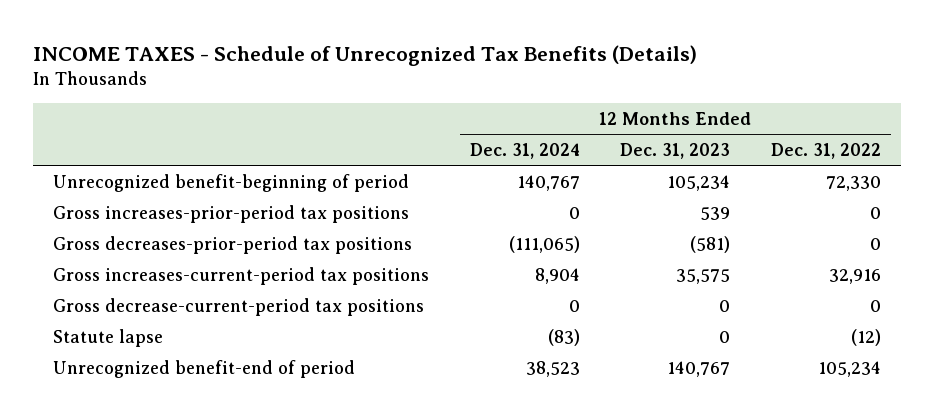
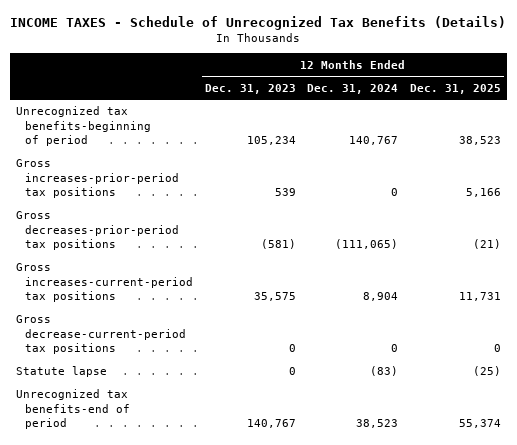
- | 12 Months Ended Dec. 31, 2024 | 12 Months Ended Dec. 31, 2023 | 12 Months Ended Dec. 31, 2022
+ | 12 Months Ended Dec. 31, 2023 | 12 Months Ended Dec. 31, 2024 | 12 Months Ended Dec. 31, 2025
- Unrecognized benefit-beginning of period | 140,767 | 105,234 | 72,330
+ Unrecognized tax benefits-beginning of period | 105,234 | 140,767 | 38,523
- Unrecognized benefit-end of period | 38,523 | 140,767 | 105,234
+ Unrecognized tax benefits-end of period | 140,767 | 38,523 | 55,374

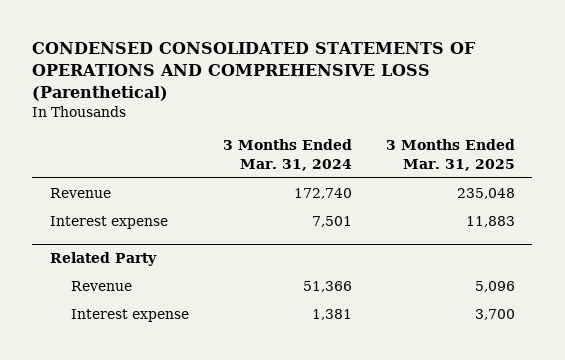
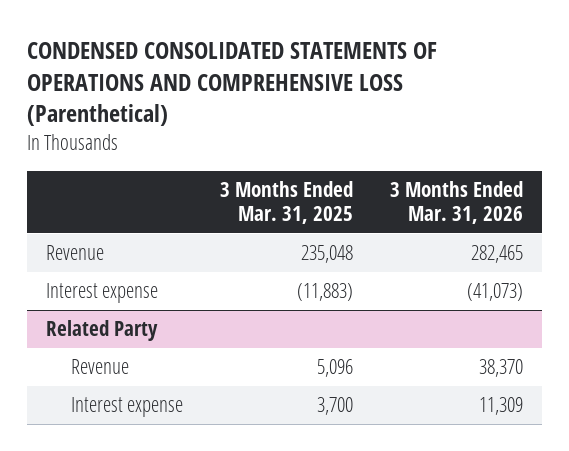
- | 3 Months Ended Mar. 31, 2024 | 3 Months Ended Mar. 31, 2025
+ | 3 Months Ended Mar. 31, 2025 | 3 Months Ended Mar. 31, 2026
- Interest expense | 7,501 | 11,883
+ Interest expense | (11,883) | (41,073)

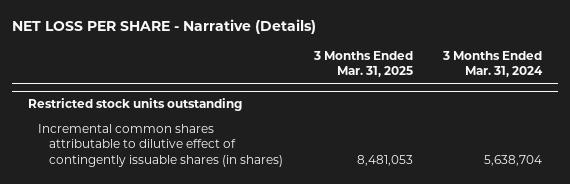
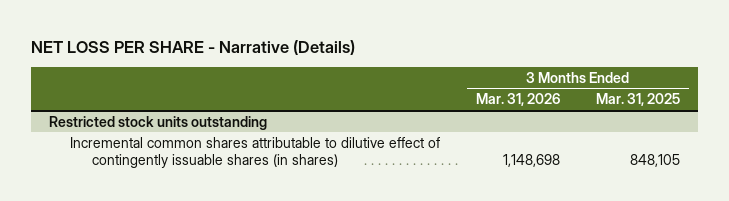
- | 3 Months Ended Mar. 31, 2025 | 3 Months Ended Mar. 31, 2024
+ | 3 Months Ended Mar. 31, 2026 | 3 Months Ended Mar. 31, 2025
@ Restricted stock units outstanding
- Incremental common shares attributable to dilutive effect of contingently issuable shares (in shares) | 8,481,053 | 5,638,704
+ Incremental common shares attributable to dilutive effect of contingently issuable shares (in shares) | 1,148,698 | 848,105

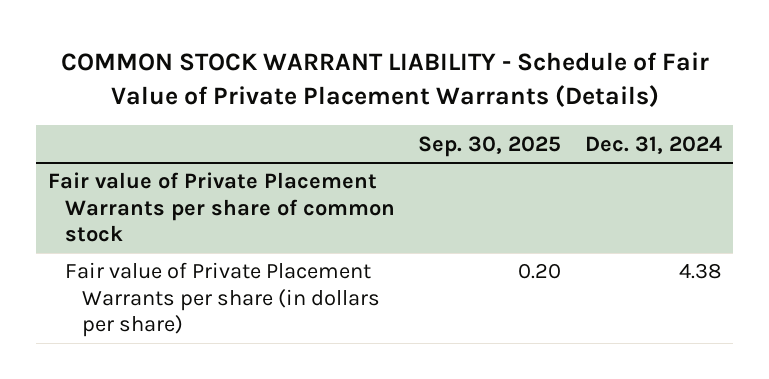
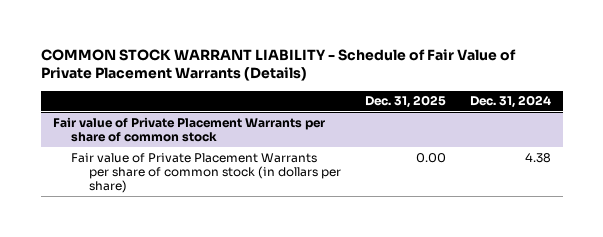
- | Sep. 30, 2025 | Dec. 31, 2024
+ | Dec. 31, 2025 | Dec. 31, 2024
@ Fair value of Private Placement Warrants per share of common stock
- Fair value of Private Placement Warrants per share (in dollars per share) | 0.20 | 4.38
+ Fair value of Private Placement Warrants per share of common stock (in dollars per share) | 0.00 | 4.38

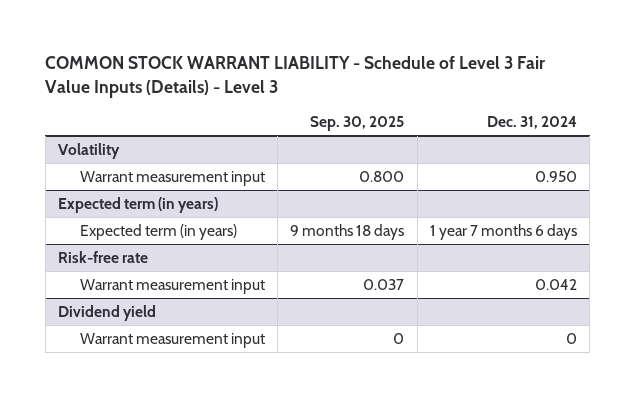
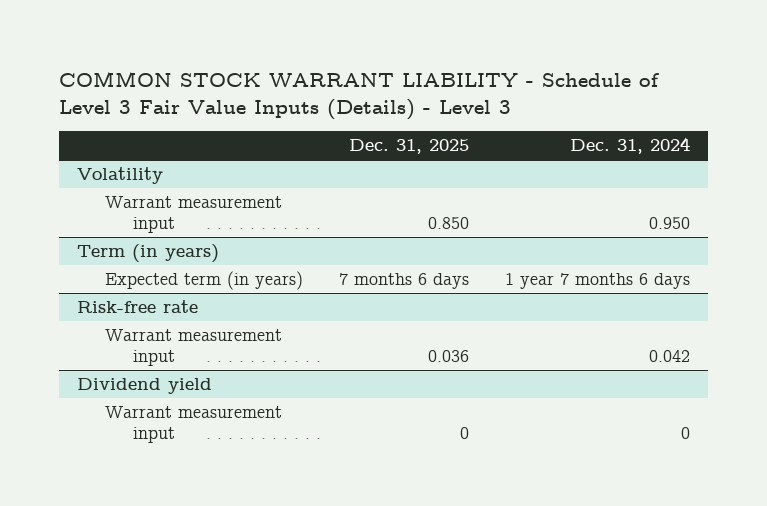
- | Sep. 30, 2025 | Dec. 31, 2024
+ | Dec. 31, 2025 | Dec. 31, 2024
- Expected term (in years)
+ Term (in years)

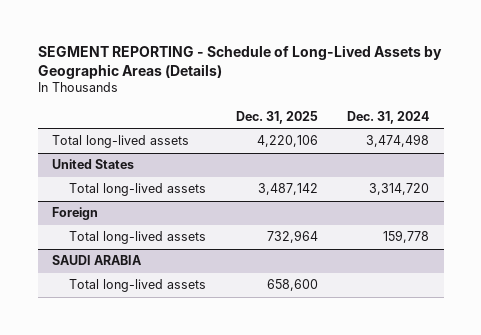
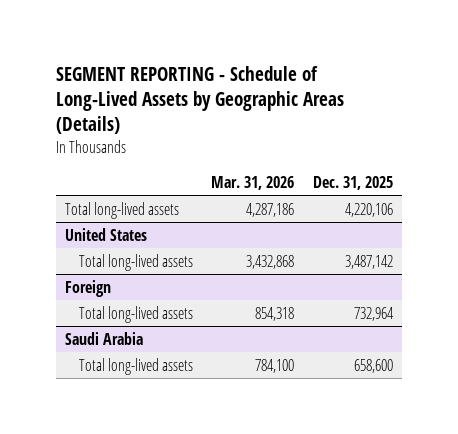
- | Dec. 31, 2025 | Dec. 31, 2024
+ | Mar. 31, 2026 | Dec. 31, 2025
- SAUDI ARABIA
+ Saudi Arabia

